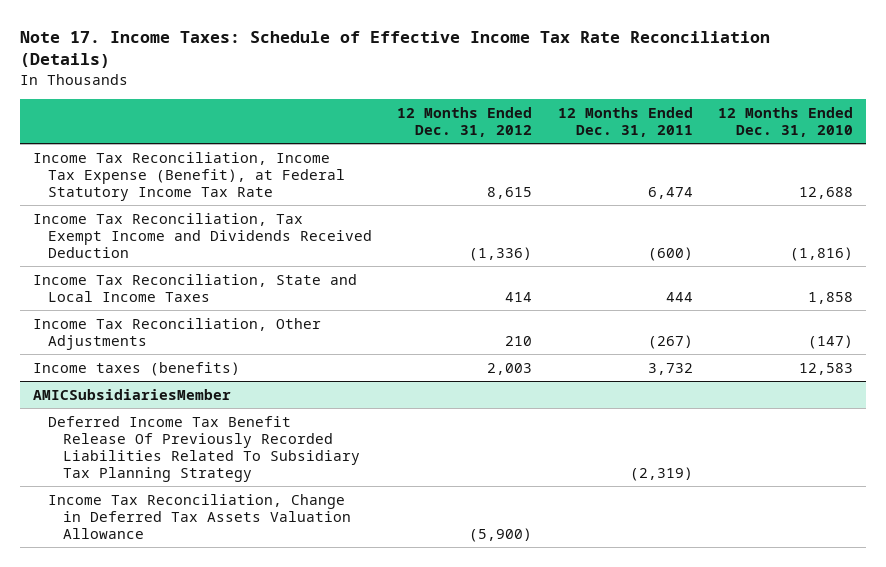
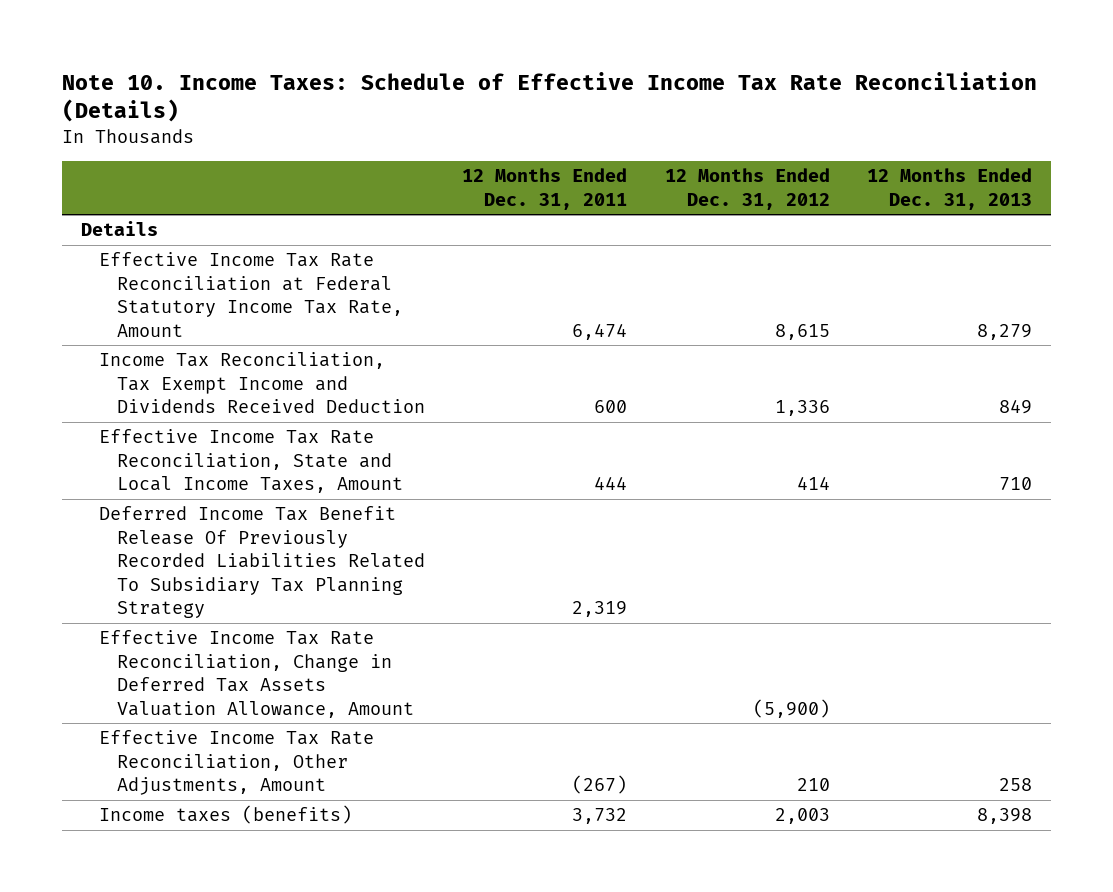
- Note 17. Income Taxes: Schedule of Effective Income Tax Rate Reconciliation (Details)
+ Note 10. Income Taxes: Schedule of Effective Income Tax Rate Reconciliation (Details)
- | 12 Months Ended Dec. 31, 2012 | 12 Months Ended Dec. 31, 2011 | 12 Months Ended Dec. 31, 2010
+ | 12 Months Ended Dec. 31, 2011 | 12 Months Ended Dec. 31, 2012 | 12 Months Ended Dec. 31, 2013
- Income Tax Reconciliation, Income Tax Expense (Benefit), at Federal Statutory Income Tax Rate | 8,615 | 6,474 | 12,688
- Income Tax Reconciliation, Tax Exempt Income and Dividends Received Deduction | (1,336) | (600) | (1,816)
- Income Tax Reconciliation, State and Local Income Taxes | 414 | 444 | 1,858
- Income Tax Reconciliation, Other Adjustments | 210 | (267) | (147)
+ Details
+ Effective Income Tax Rate Reconciliation at Federal Statutory Income Tax Rate, Amount | 6,474 | 8,615 | 8,279
+ Income Tax Reconciliation, Tax Exempt Income and Dividends Received Deduction | 600 | 1,336 | 849
+ Effective Income Tax Rate Reconciliation, State and Local Income Taxes, Amount | 444 | 414 | 710
+ Deferred Income Tax Benefit Release Of Previously Recorded Liabilities Related To Subsidiary Tax Planning Strategy | 2,319 | |
+ Effective Income Tax Rate Reconciliation, Change in Deferred Tax Assets Valuation Allowance, Amount | | (5,900) |
+ Effective Income Tax Rate Reconciliation, Other Adjustments, Amount | (267) | 210 | 258
- AMICSubsidiariesMember
- Deferred Income Tax Benefit Release Of Previously Recorded Liabilities Related To Subsidiary Tax Planning Strategy | | (2,319) |
- Income Tax Reconciliation, Change in Deferred Tax Assets Valuation Allowance | (5,900) | |

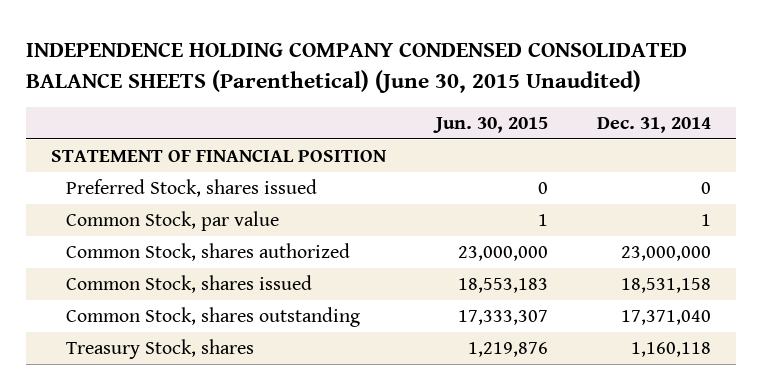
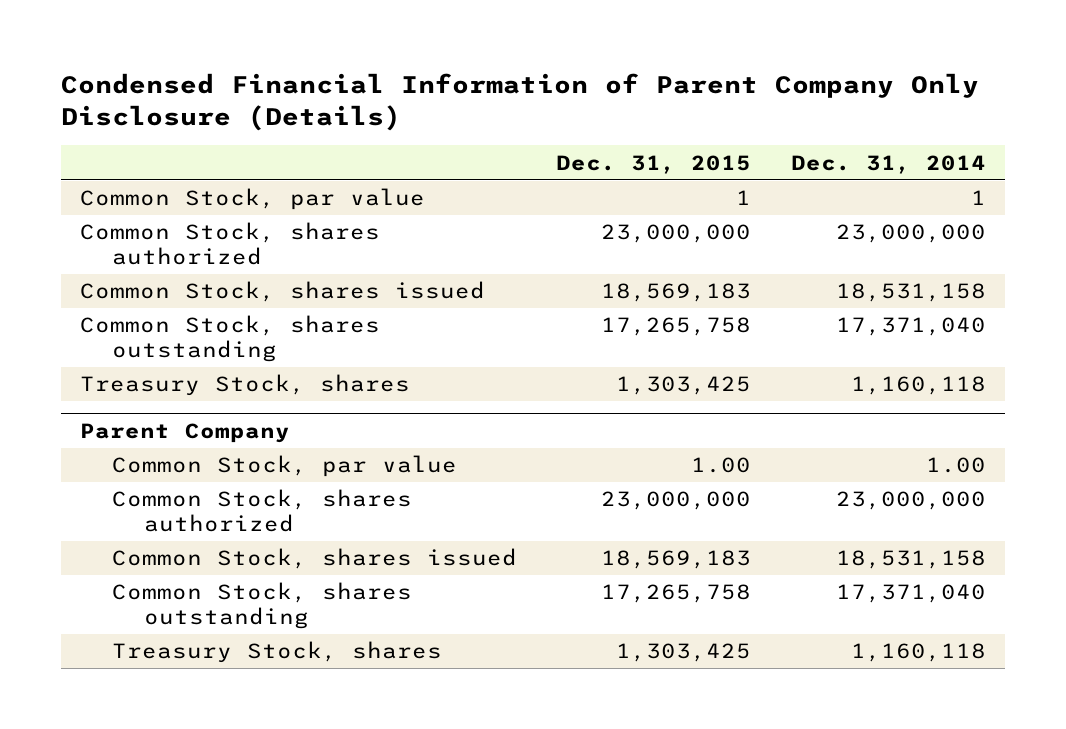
- INDEPENDENCE HOLDING COMPANY CONDENSED CONSOLIDATED BALANCE SHEETS (Parenthetical) (June 30, 2015 Unaudited)
+ Condensed Financial Information of Parent Company Only Disclosure (Details)
- | Jun. 30, 2015 | Dec. 31, 2014
+ | Dec. 31, 2015 | Dec. 31, 2014
- STATEMENT OF FINANCIAL POSITION
- Preferred Stock, shares issued | 0 | 0
+ Parent Company
+ Common Stock, par value | 1.00 | 1.00
+ Common Stock, shares authorized | 23,000,000 | 23,000,000
+ Common Stock, shares issued | 18,569,183 | 18,531,158
+ Common Stock, shares outstanding | 17,265,758 | 17,371,040
+ Treasury Stock, shares | 1,303,425 | 1,160,118

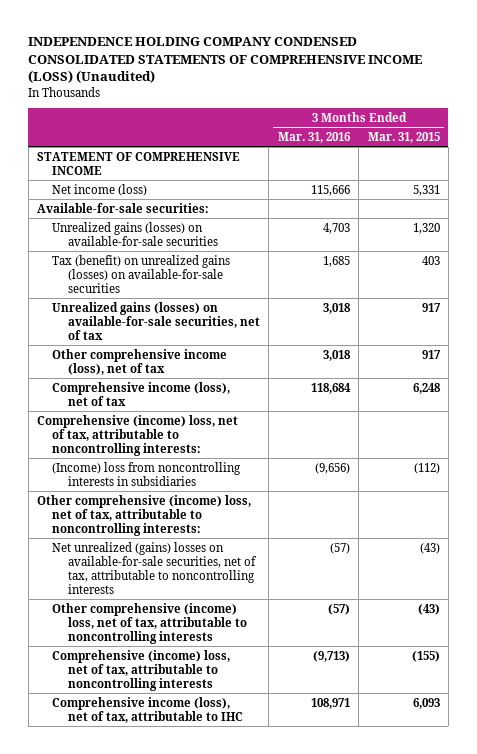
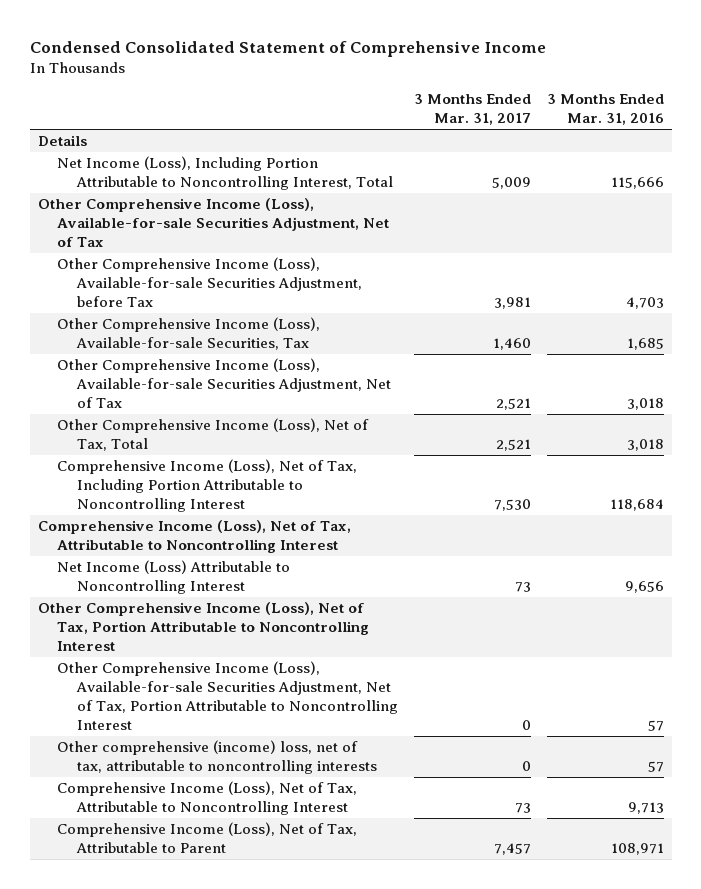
- INDEPENDENCE HOLDING COMPANY CONDENSED CONSOLIDATED STATEMENTS OF COMPREHENSIVE INCOME (LOSS) (Unaudited)
+ Condensed Consolidated Statement of Comprehensive Income
- | 3 Months Ended Mar. 31, 2016 | 3 Months Ended Mar. 31, 2015
+ | 3 Months Ended Mar. 31, 2017 | 3 Months Ended Mar. 31, 2016
- STATEMENT OF COMPREHENSIVE INCOME
- Net income (loss) | 115,666 | 5,331
- Available-for-sale securities:
- Unrealized gains (losses) on available-for-sale securities | 4,703 | 1,320
- Tax (benefit) on unrealized gains (losses) on available-for-sale securities | 1,685 | 403
- Unrealized gains (losses) on available-for-sale securities, net of tax | 3,018 | 917
- Other comprehensive income (loss), net of tax | 3,018 | 917
- Comprehensive income (loss), net of tax | 118,684 | 6,248
- Comprehensive (income) loss, net of tax, attributable to noncontrolling interests:
- (Income) loss from noncontrolling interests in subsidiaries | (9,656) | (112)
- Other comprehensive (income) loss, net of tax, attributable to noncontrolling interests:
- Net unrealized (gains) losses on available-for-sale securities, net of tax, attributable to noncontrolling interests | (57) | (43)
- Other comprehensive (income) loss, net of tax, attributable to noncontrolling interests | (57) | (43)
- Comprehensive (income) loss, net of tax, attributable to noncontrolling interests | (9,713) | (155)
- Comprehensive income (loss), net of tax, attributable to IHC | 108,971 | 6,093
+ Details
+ Net Income (Loss), Including Portion Attributable to Noncontrolling Interest, Total | 5,009 | 115,666
+ Other Comprehensive Income (Loss), Available-for-sale Securities Adjustment, Net of Tax
+ Other Comprehensive Income (Loss), Available-for-sale Securities Adjustment, before Tax | 3,981 | 4,703
+ Other Comprehensive Income (Loss), Available-for-sale Securities, Tax | 1,460 | 1,685
+ Other Comprehensive Income (Loss), Available-for-sale Securities Adjustment, Net of Tax | 2,521 | 3,018
+ Other Comprehensive Income (Loss), Net of Tax, Total | 2,521 | 3,018
+ Comprehensive Income (Loss), Net of Tax, Including Portion Attributable to Noncontrolling Interest | 7,530 | 118,684
+ Comprehensive Income (Loss), Net of Tax, Attributable to Noncontrolling Interest
+ Net Income (Loss) Attributable to Noncontrolling Interest | 73 | 9,656
+ Other Comprehensive Income (Loss), Net of Tax, Portion Attributable to Noncontrolling Interest
+ Other Comprehensive Income (Loss), Available-for-sale Securities Adjustment, Net of Tax, Portion Attributable to Noncontrolling Interest | 0 | 57
+ Other comprehensive (income) loss, net of tax, attributable to noncontrolling interests | 0 | 57
+ Comprehensive Income (Loss), Net of Tax, Attributable to Noncontrolling Interest | 73 | 9,713
+ Comprehensive Income (Loss), Net of Tax, Attributable to Parent | 7,457 | 108,971

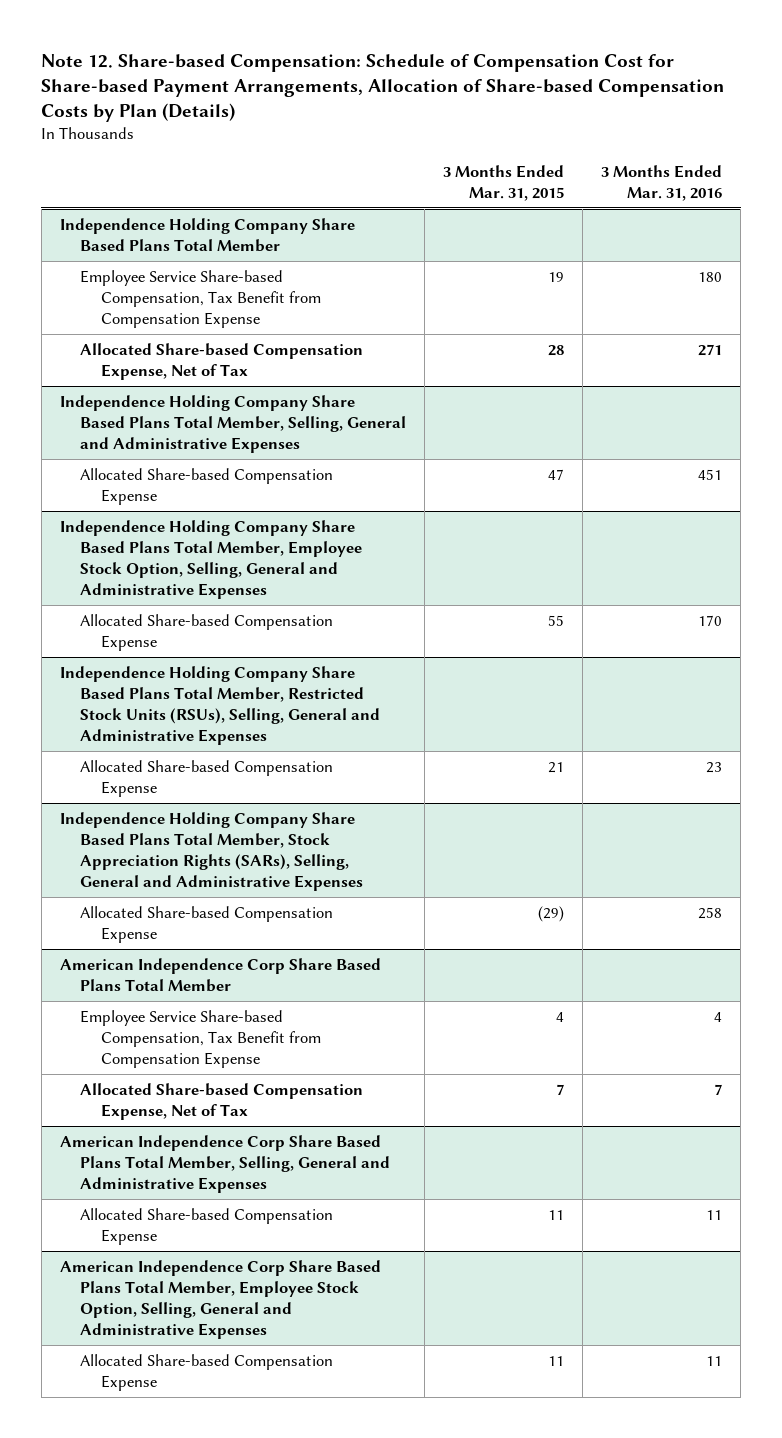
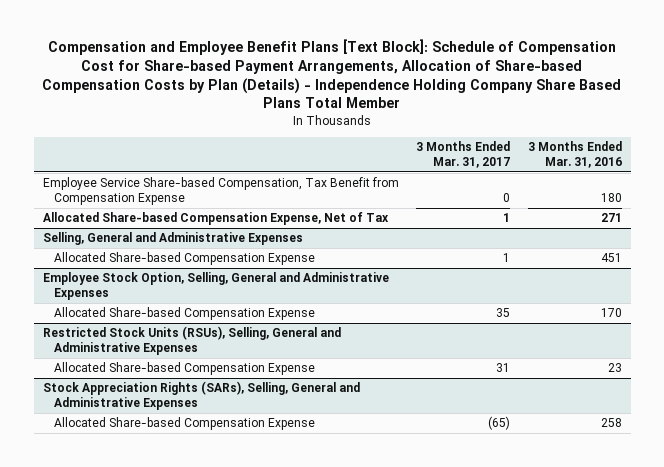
- Note 12. Share-based Compensation: Schedule of Compensation Cost for Share-based Payment Arrangements, Allocation of Share-based Compensation Costs by Plan (Details)
+ Compensation and Employee Benefit Plans [Text Block]: Schedule of Compensation Cost for Share-based Payment Arrangements, Allocation of Share-based Compensation Costs by Plan (Details) - Independence Holding Company Share Based Plans Total Member
- | 3 Months Ended Mar. 31, 2015 | 3 Months Ended Mar. 31, 2016
+ | 3 Months Ended Mar. 31, 2017 | 3 Months Ended Mar. 31, 2016
- Independence Holding Company Share Based Plans Total Member
- Independence Holding Company Share Based Plans Total Member, Selling, General and Administrative Expenses
+ Selling, General and Administrative Expenses
- Independence Holding Company Share Based Plans Total Member, Employee Stock Option, Selling, General and Administrative Expenses
+ Employee Stock Option, Selling, General and Administrative Expenses
- Independence Holding Company Share Based Plans Total Member, Restricted Stock Units (RSUs), Selling, General and Administrative Expenses
+ Restricted Stock Units (RSUs), Selling, General and Administrative Expenses
- Independence Holding Company Share Based Plans Total Member, Stock Appreciation Rights (SARs), Selling, General and Administrative Expenses
+ Stock Appreciation Rights (SARs), Selling, General and Administrative Expenses
- American Independence Corp Share Based Plans Total Member
- Employee Service Share-based Compensation, Tax Benefit from Compensation Expense | 4 | 4
- Allocated Share-based Compensation Expense, Net of Tax | 7 | 7
- American Independence Corp Share Based Plans Total Member, Selling, General and Administrative Expenses
- Allocated Share-based Compensation Expense | 11 | 11
- American Independence Corp Share Based Plans Total Member, Employee Stock Option, Selling, General and Administrative Expenses
- Allocated Share-based Compensation Expense | 11 | 11

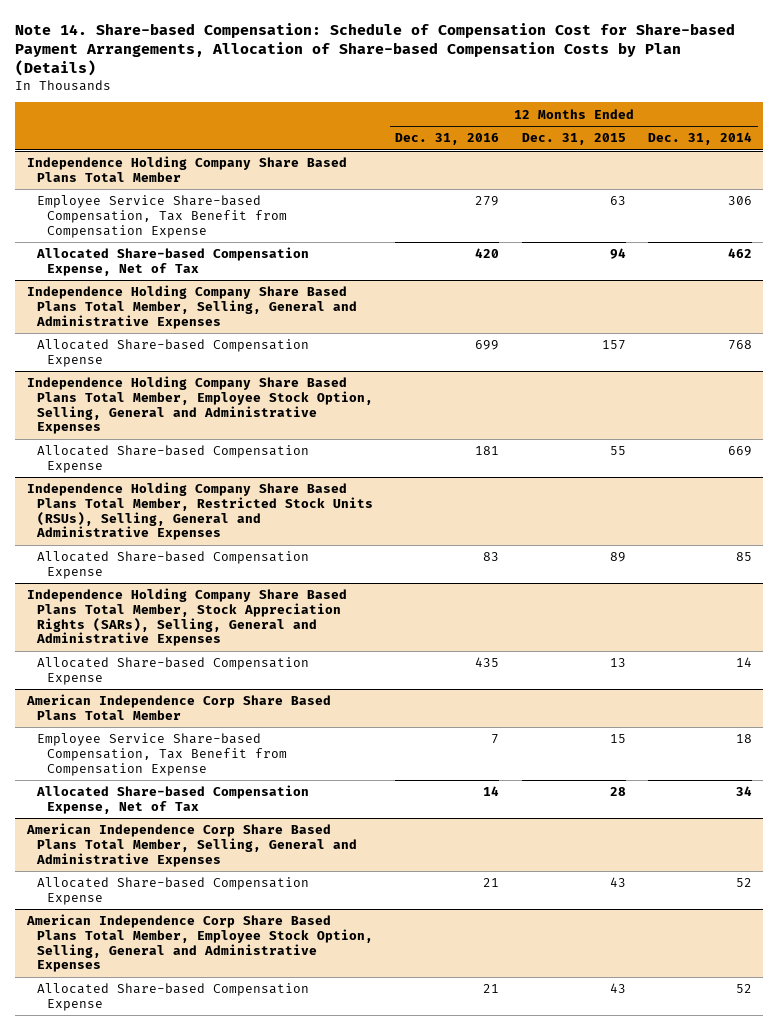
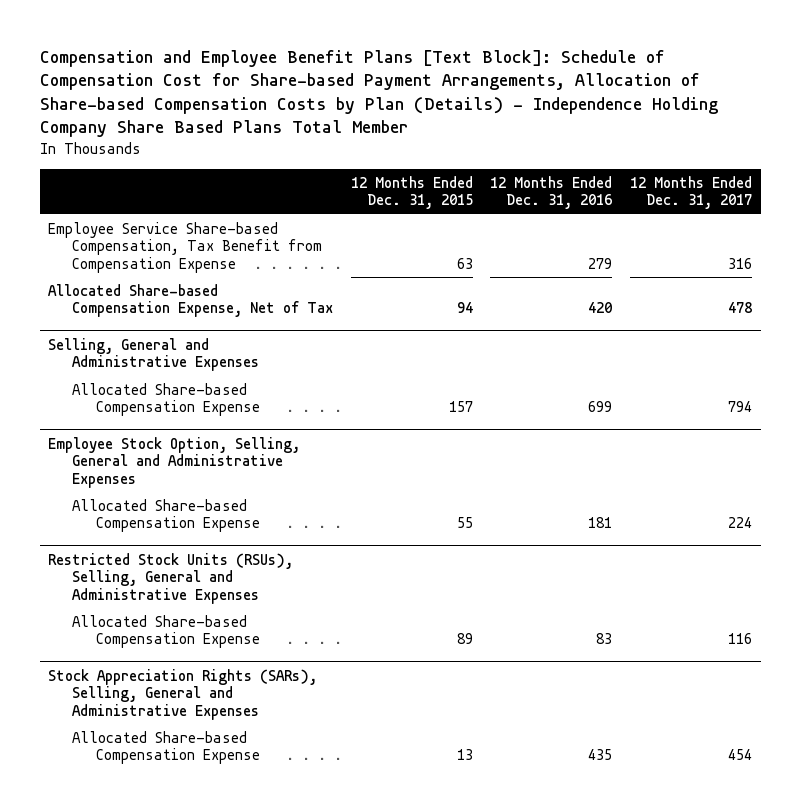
- Note 14. Share-based Compensation: Schedule of Compensation Cost for Share-based Payment Arrangements, Allocation of Share-based Compensation Costs by Plan (Details)
+ Compensation and Employee Benefit Plans [Text Block]: Schedule of Compensation Cost for Share-based Payment Arrangements, Allocation of Share-based Compensation Costs by Plan (Details) - Independence Holding Company Share Based Plans Total Member
- | 12 Months Ended Dec. 31, 2016 | 12 Months Ended Dec. 31, 2015 | 12 Months Ended Dec. 31, 2014
+ | 12 Months Ended Dec. 31, 2015 | 12 Months Ended Dec. 31, 2016 | 12 Months Ended Dec. 31, 2017
- Independence Holding Company Share Based Plans Total Member
- Independence Holding Company Share Based Plans Total Member, Selling, General and Administrative Expenses
+ Selling, General and Administrative Expenses
- Independence Holding Company Share Based Plans Total Member, Employee Stock Option, Selling, General and Administrative Expenses
+ Employee Stock Option, Selling, General and Administrative Expenses
- Independence Holding Company Share Based Plans Total Member, Restricted Stock Units (RSUs), Selling, General and Administrative Expenses
+ Restricted Stock Units (RSUs), Selling, General and Administrative Expenses
- Independence Holding Company Share Based Plans Total Member, Stock Appreciation Rights (SARs), Selling, General and Administrative Expenses
+ Stock Appreciation Rights (SARs), Selling, General and Administrative Expenses
- American Independence Corp Share Based Plans Total Member
- Employee Service Share-based Compensation, Tax Benefit from Compensation Expense | 7 | 15 | 18
- Allocated Share-based Compensation Expense, Net of Tax | 14 | 28 | 34
- American Independence Corp Share Based Plans Total Member, Selling, General and Administrative Expenses
- Allocated Share-based Compensation Expense | 21 | 43 | 52
- American Independence Corp Share Based Plans Total Member, Employee Stock Option, Selling, General and Administrative Expenses
- Allocated Share-based Compensation Expense | 21 | 43 | 52

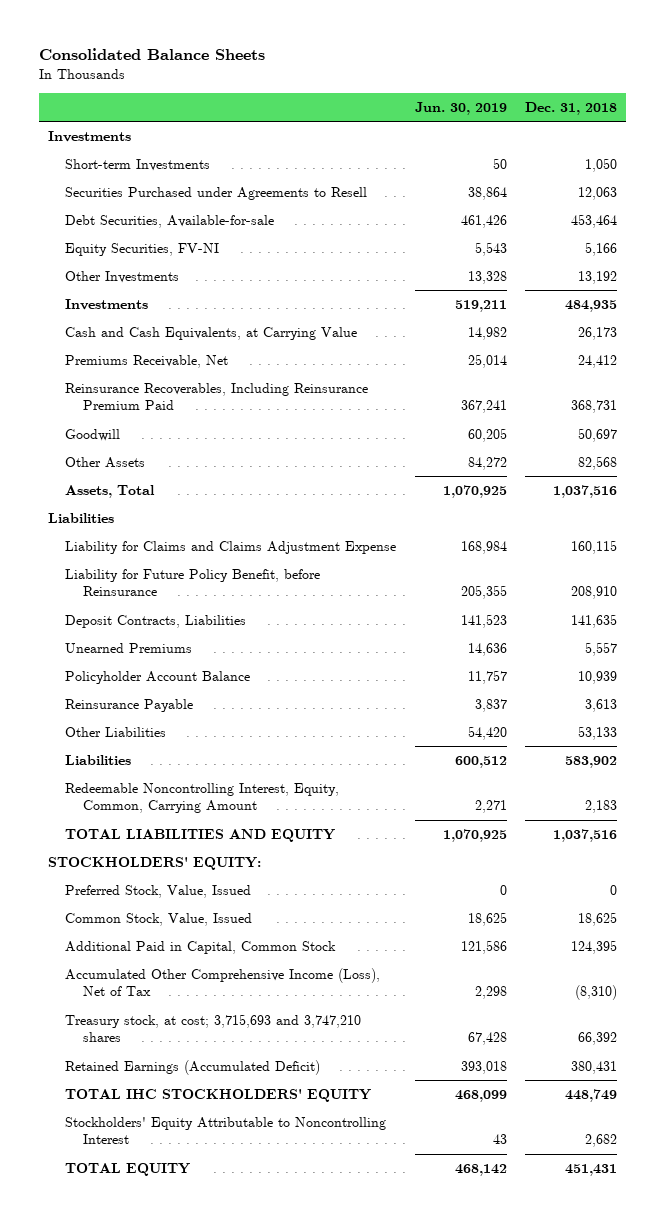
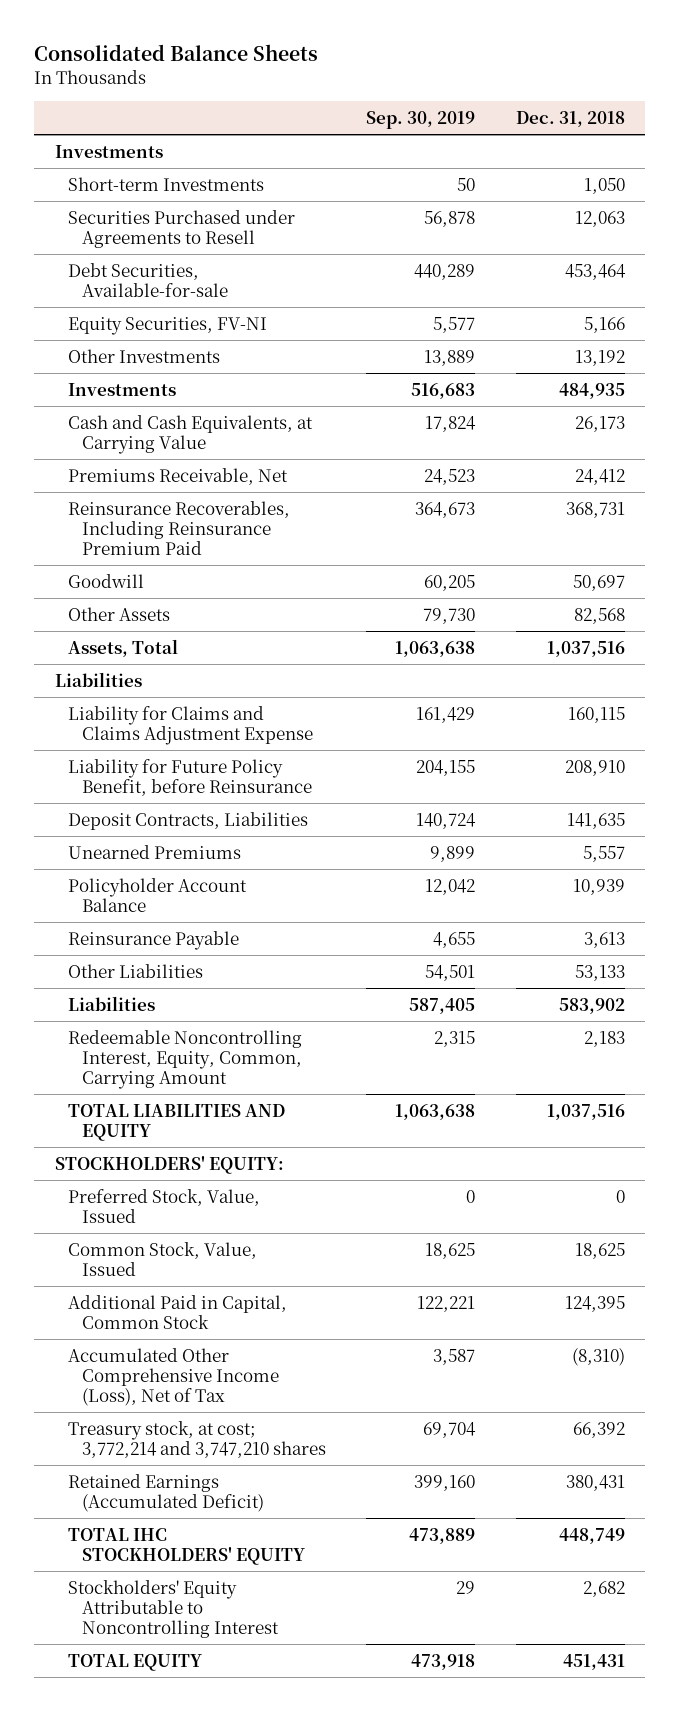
- | Jun. 30, 2019 | Dec. 31, 2018
+ | Sep. 30, 2019 | Dec. 31, 2018
- Treasury stock, at cost; 3,715,693 and 3,747,210 shares | 67,428 | 66,392
+ Treasury stock, at cost; 3,772,214 and 3,747,210 shares | 69,704 | 66,392

